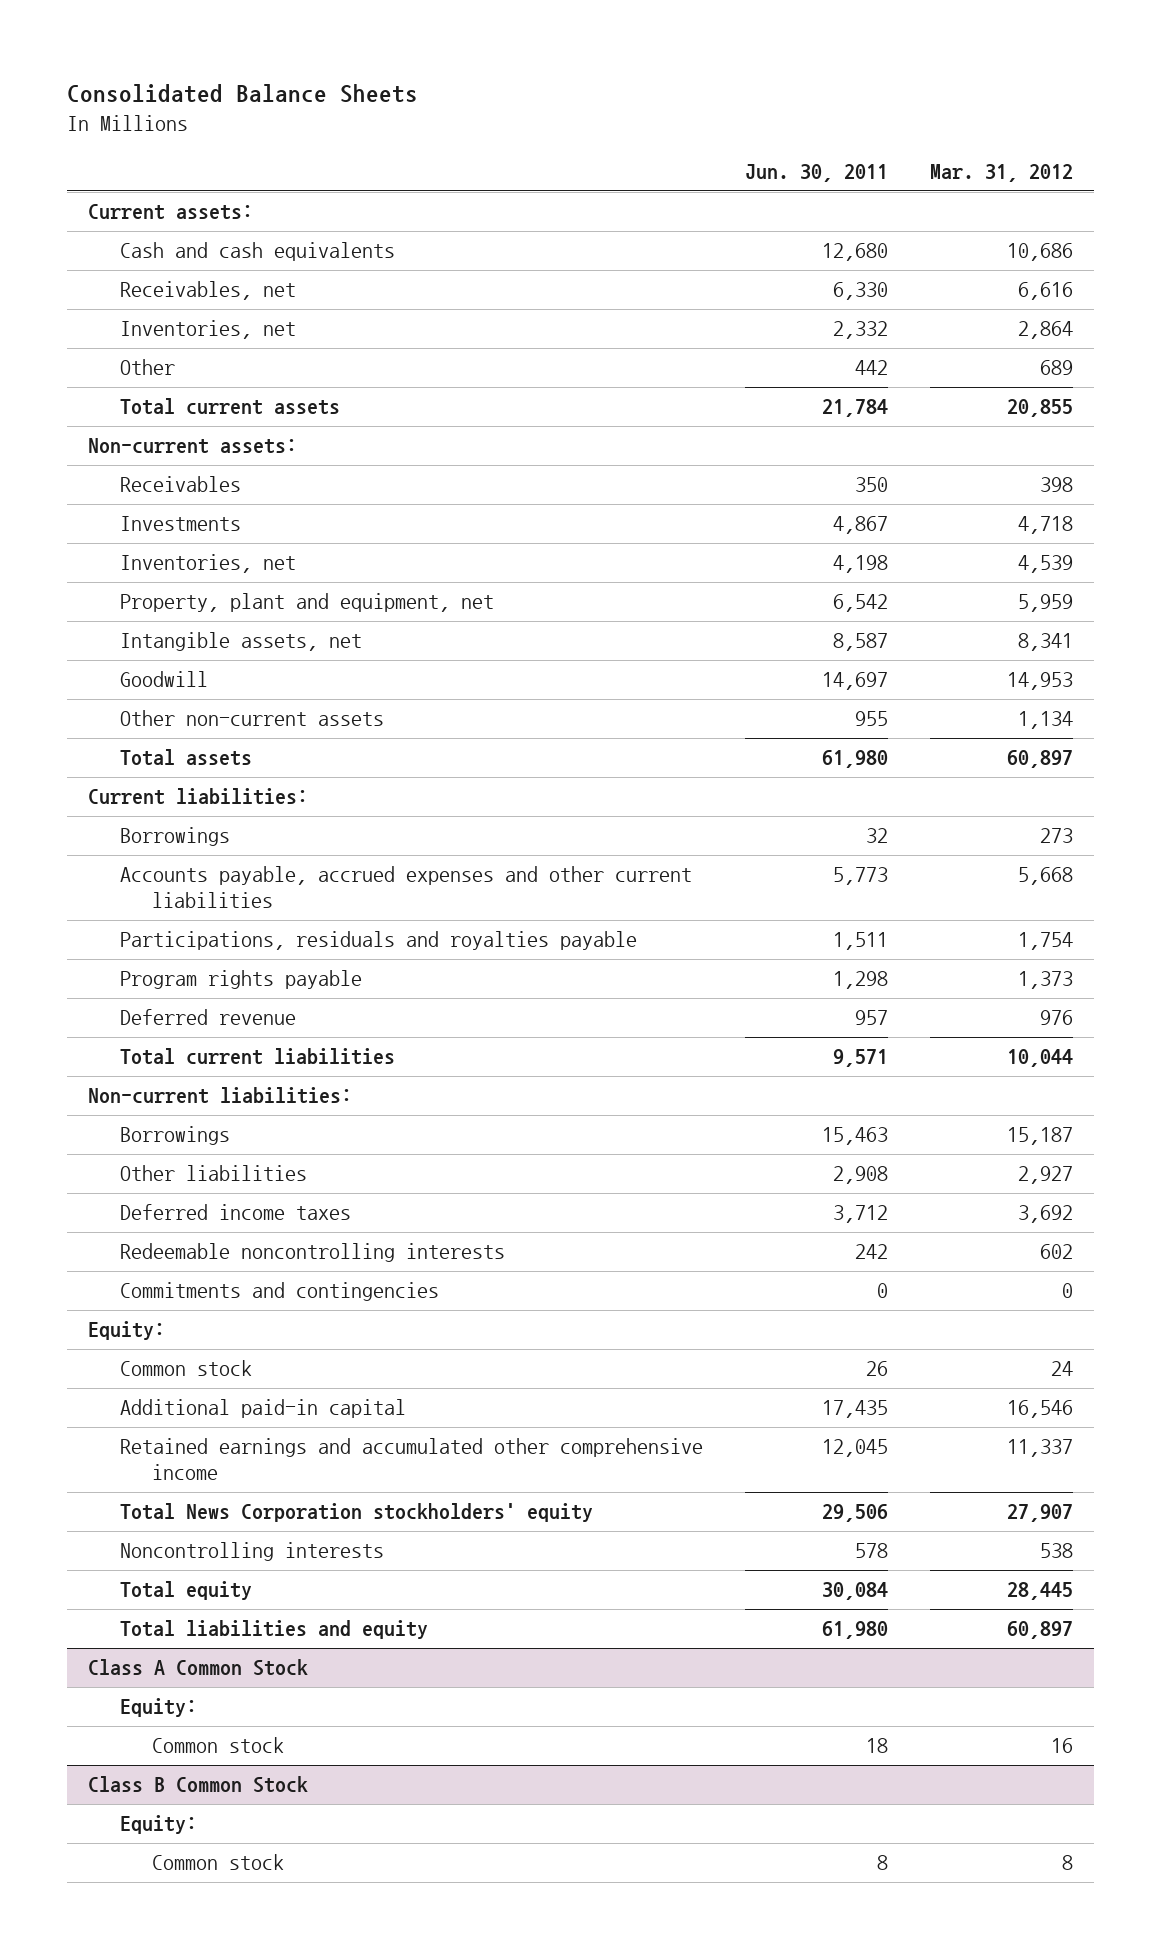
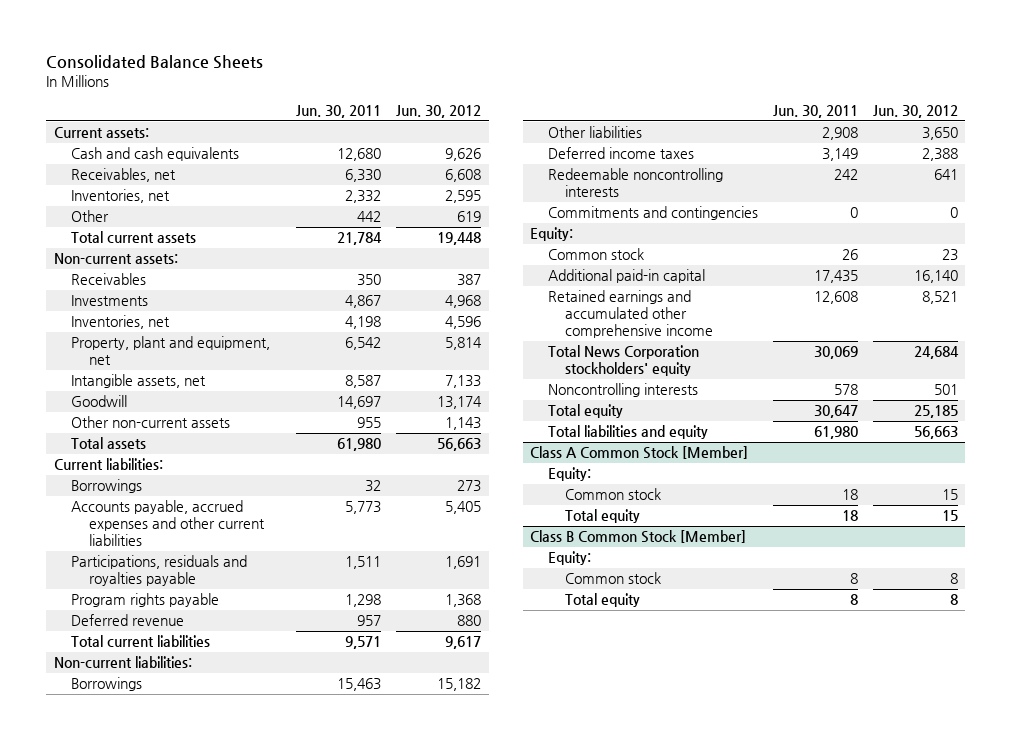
- | Jun. 30, 2011 | Mar. 31, 2012
+ | Jun. 30, 2011 | Jun. 30, 2012
- Deferred income taxes | 3,712 | 3,692
+ Deferred income taxes | 3,149 | 2,388
- Retained earnings and accumulated other comprehensive income | 12,045 | 11,337
- Total News Corporation stockholders' equity | 29,506 | 27,907
+ Retained earnings and accumulated other comprehensive income | 12,608 | 8,521
+ Total News Corporation stockholders' equity | 30,069 | 24,684
- Total equity | 30,084 | 28,445
+ Total equity | 30,647 | 25,185
- Class A Common Stock
+ Class A Common Stock [Member]
- Class B Common Stock
+ Total equity | 18 | 15
+ Class B Common Stock [Member]
+ Total equity | 8 | 8

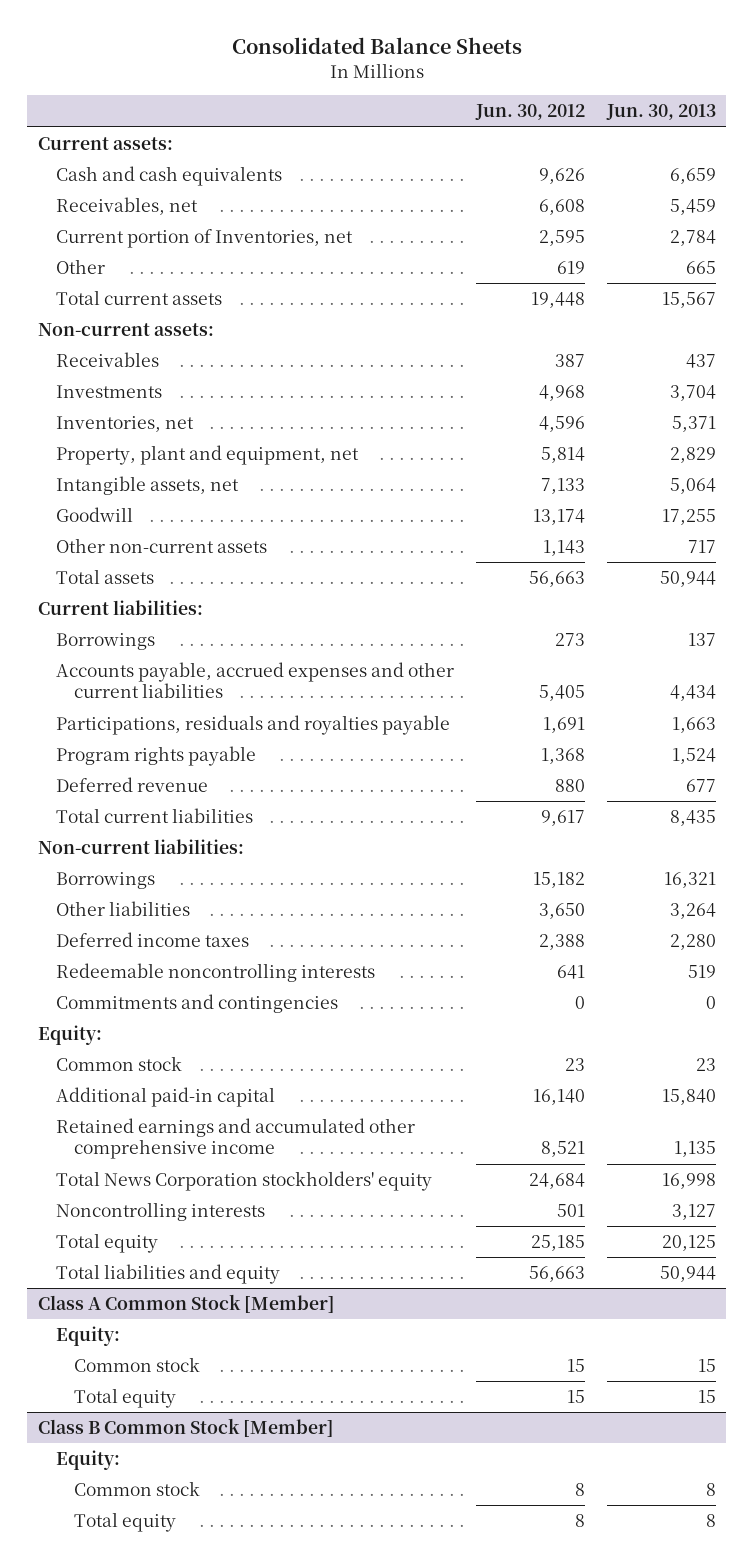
- | Jun. 30, 2011 | Jun. 30, 2012
+ | Jun. 30, 2012 | Jun. 30, 2013
- Inventories, net | 2,332 | 2,595
+ Current portion of Inventories, net | 2,595 | 2,784

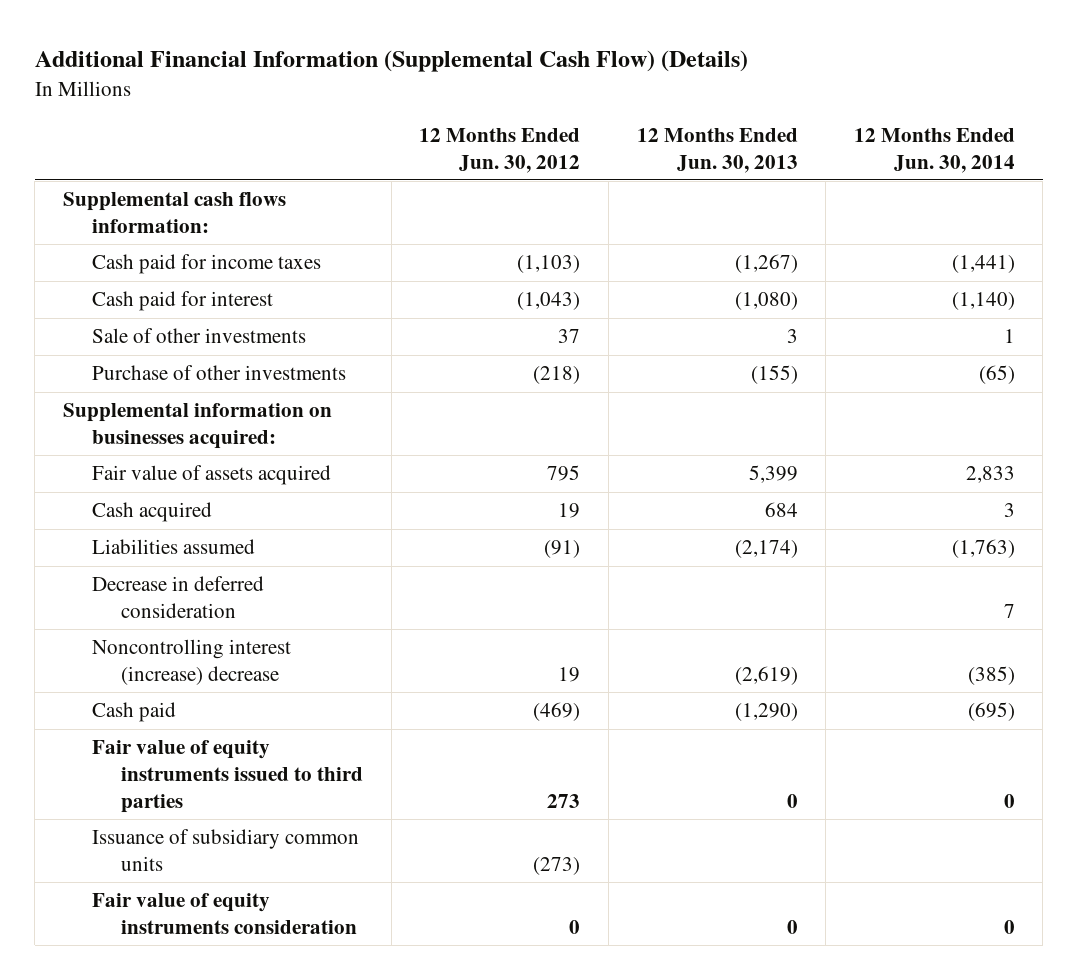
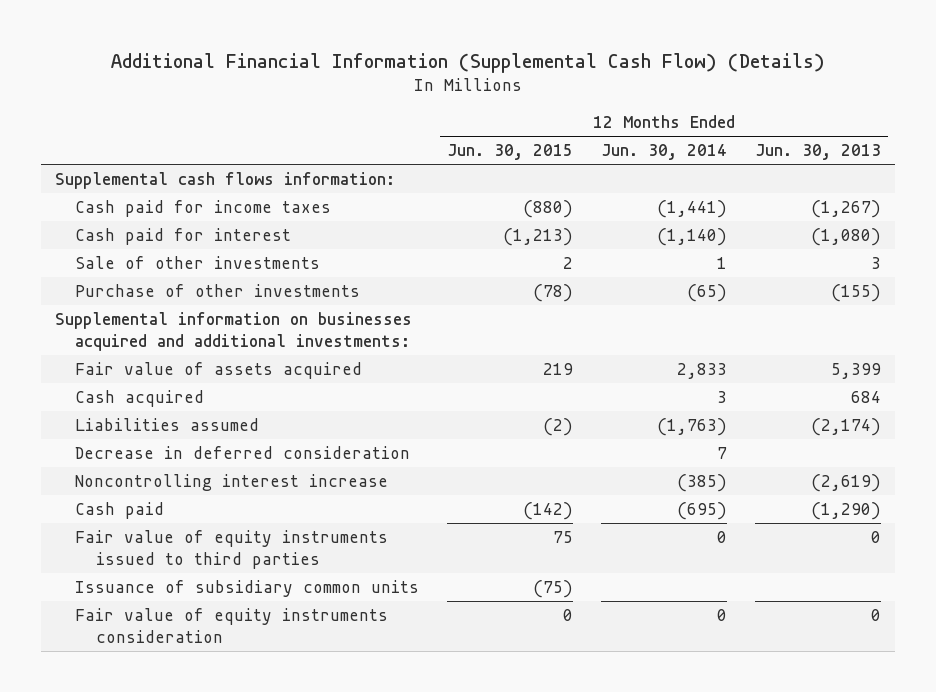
- | 12 Months Ended Jun. 30, 2012 | 12 Months Ended Jun. 30, 2013 | 12 Months Ended Jun. 30, 2014
+ | 12 Months Ended Jun. 30, 2015 | 12 Months Ended Jun. 30, 2014 | 12 Months Ended Jun. 30, 2013
- Supplemental information on businesses acquired:
+ Supplemental information on businesses acquired and additional investments:
- Noncontrolling interest (increase) decrease | 19 | (2,619) | (385)
+ Noncontrolling interest increase | | (385) | (2,619)

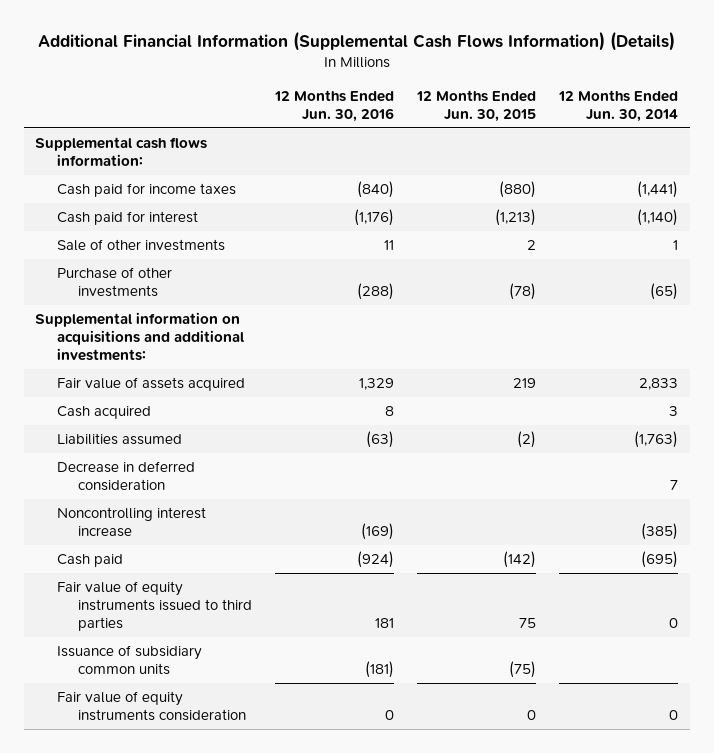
- Additional Financial Information (Supplemental Cash Flow) (Details)
+ Additional Financial Information (Supplemental Cash Flows Information) (Details)
- | 12 Months Ended Jun. 30, 2015 | 12 Months Ended Jun. 30, 2014 | 12 Months Ended Jun. 30, 2013
+ | 12 Months Ended Jun. 30, 2016 | 12 Months Ended Jun. 30, 2015 | 12 Months Ended Jun. 30, 2014
- Supplemental information on businesses acquired and additional investments:
+ Supplemental information on acquisitions and additional investments:

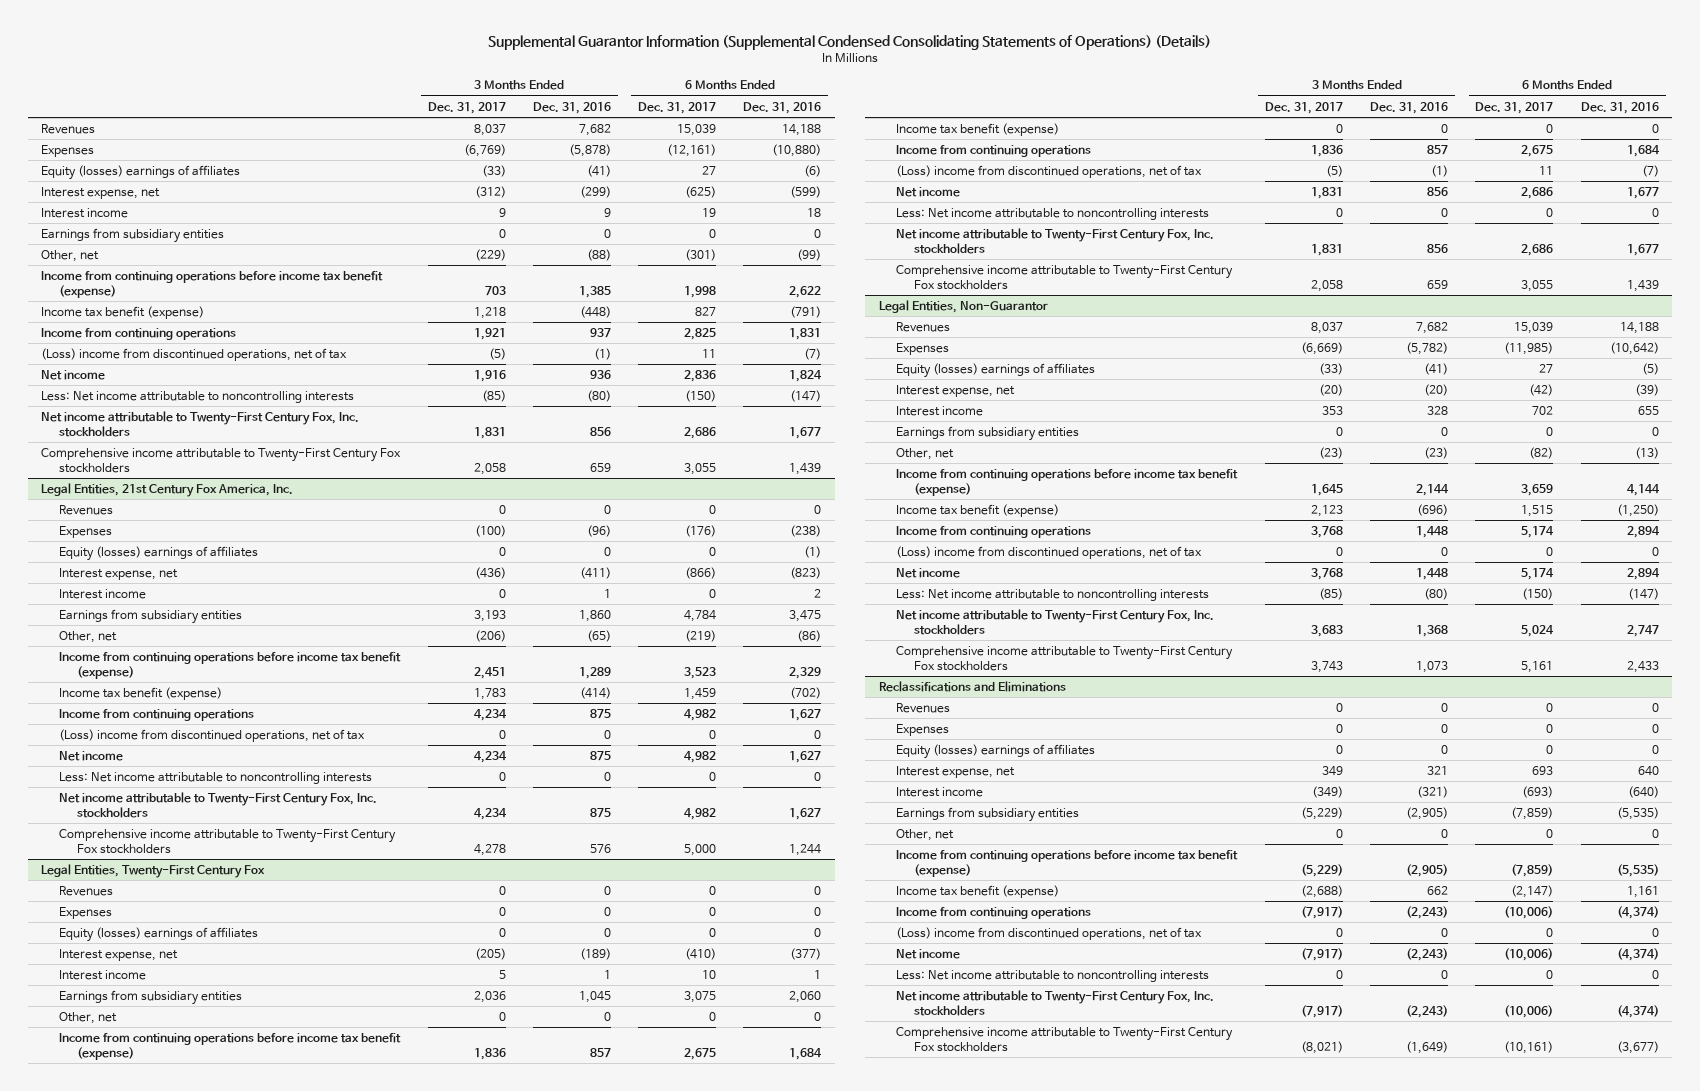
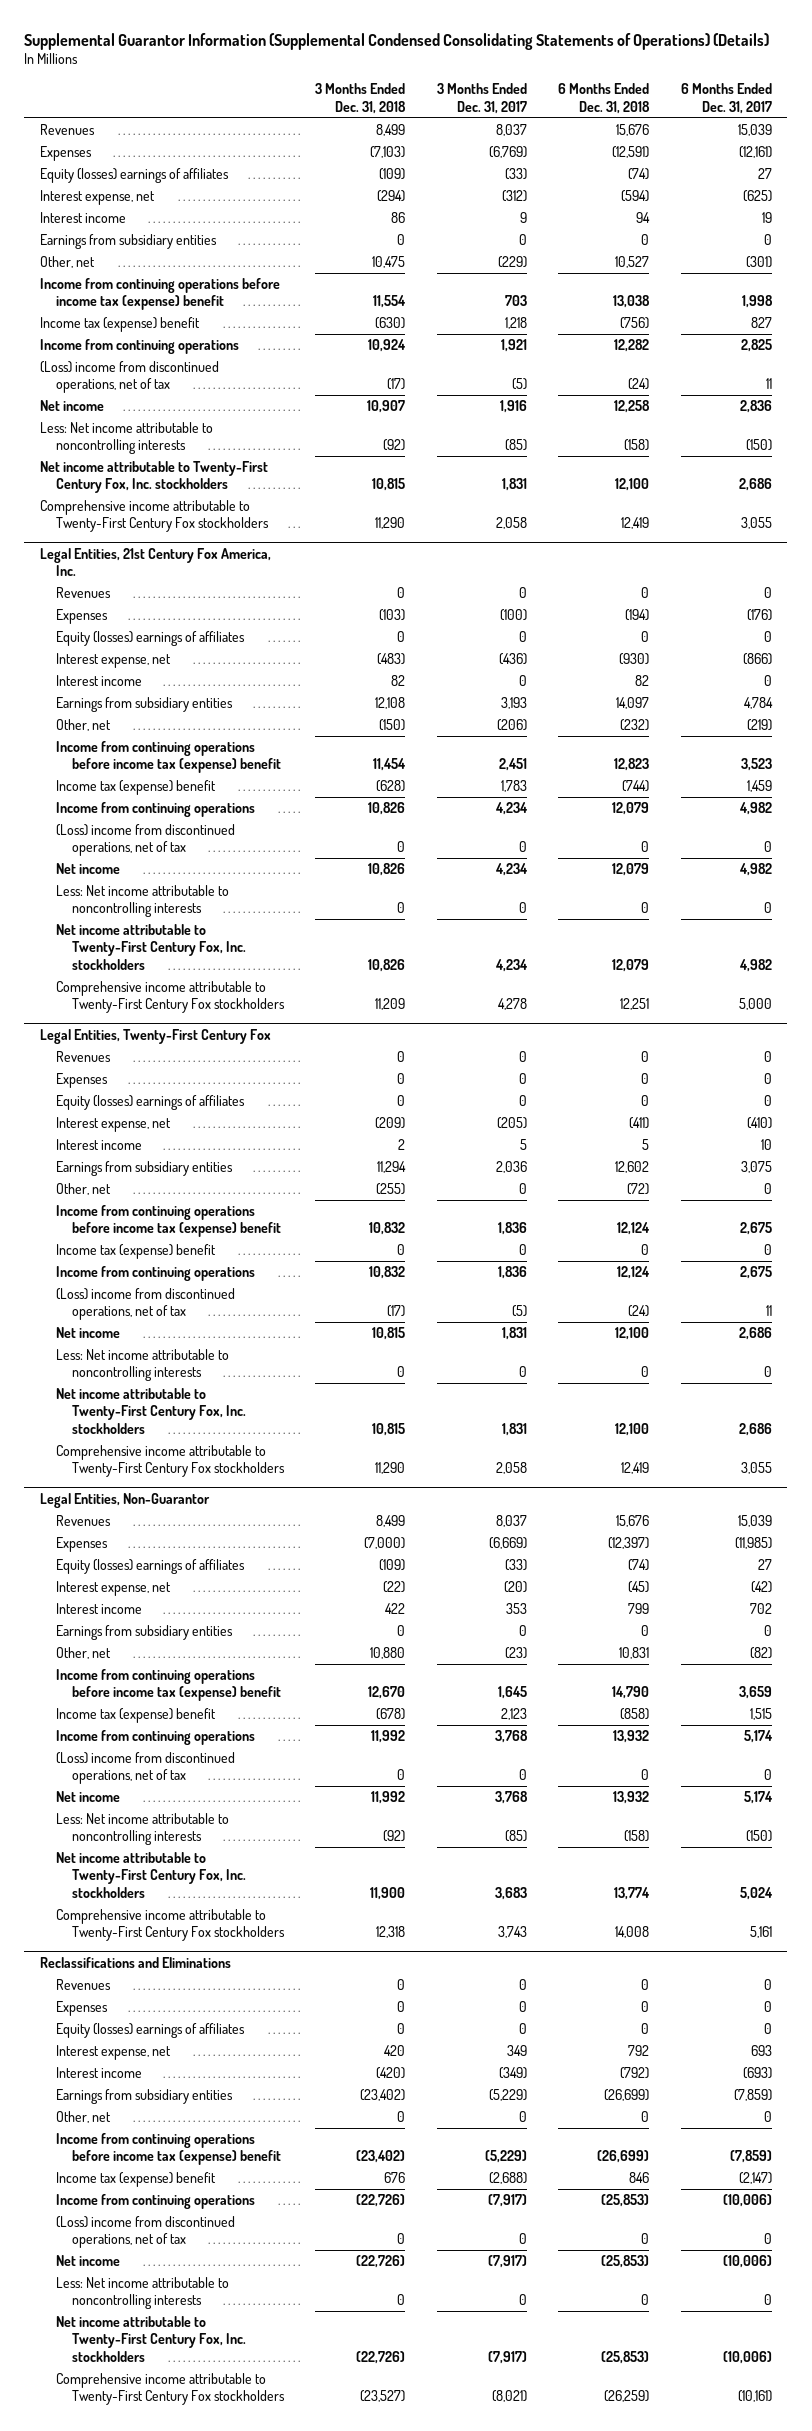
- | 3 Months Ended Dec. 31, 2017 | 3 Months Ended Dec. 31, 2016 | 6 Months Ended Dec. 31, 2017 | 6 Months Ended Dec. 31, 2016
+ | 3 Months Ended Dec. 31, 2018 | 3 Months Ended Dec. 31, 2017 | 6 Months Ended Dec. 31, 2018 | 6 Months Ended Dec. 31, 2017
- Income from continuing operations before income tax benefit (expense) | 703 | 1,385 | 1,998 | 2,622
- Income tax benefit (expense) | 1,218 | (448) | 827 | (791)
+ Income from continuing operations before income tax (expense) benefit | 11,554 | 703 | 13,038 | 1,998
+ Income tax (expense) benefit | (630) | 1,218 | (756) | 827
@ Legal Entities, 21st Century Fox America, Inc.
- Income from continuing operations before income tax benefit (expense) | 2,451 | 1,289 | 3,523 | 2,329
- Income tax benefit (expense) | 1,783 | (414) | 1,459 | (702)
+ Income from continuing operations before income tax (expense) benefit | 11,454 | 2,451 | 12,823 | 3,523
+ Income tax (expense) benefit | (628) | 1,783 | (744) | 1,459
@ Legal Entities, Twenty-First Century Fox
- Income from continuing operations before income tax benefit (expense) | 1,836 | 857 | 2,675 | 1,684
- Income tax benefit (expense) | 0 | 0 | 0 | 0
+ Income from continuing operations before income tax (expense) benefit | 10,832 | 1,836 | 12,124 | 2,675
+ Income tax (expense) benefit | 0 | 0 | 0 | 0
@ Legal Entities, Non-Guarantor
- Income from continuing operations before income tax benefit (expense) | 1,645 | 2,144 | 3,659 | 4,144
- Income tax benefit (expense) | 2,123 | (696) | 1,515 | (1,250)
+ Income from continuing operations before income tax (expense) benefit | 12,670 | 1,645 | 14,790 | 3,659
+ Income tax (expense) benefit | (678) | 2,123 | (858) | 1,515
@ Reclassifications and Eliminations
- Income from continuing operations before income tax benefit (expense) | (5,229) | (2,905) | (7,859) | (5,535)
- Income tax benefit (expense) | (2,688) | 662 | (2,147) | 1,161
+ Income from continuing operations before income tax (expense) benefit | (23,402) | (5,229) | (26,699) | (7,859)
+ Income tax (expense) benefit | 676 | (2,688) | 846 | (2,147)

